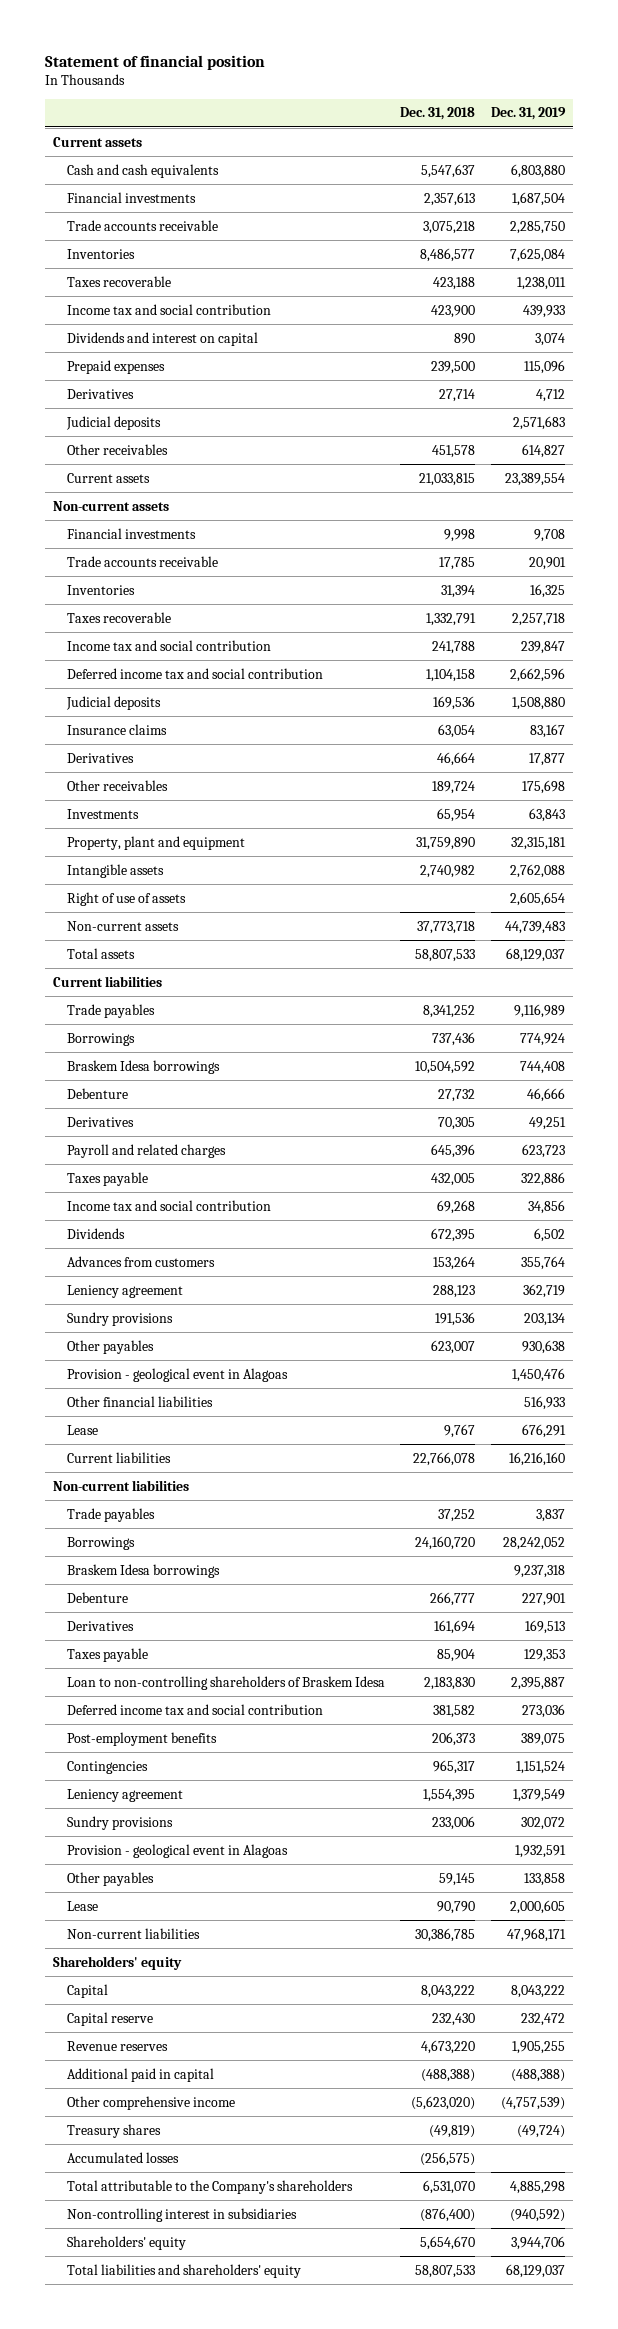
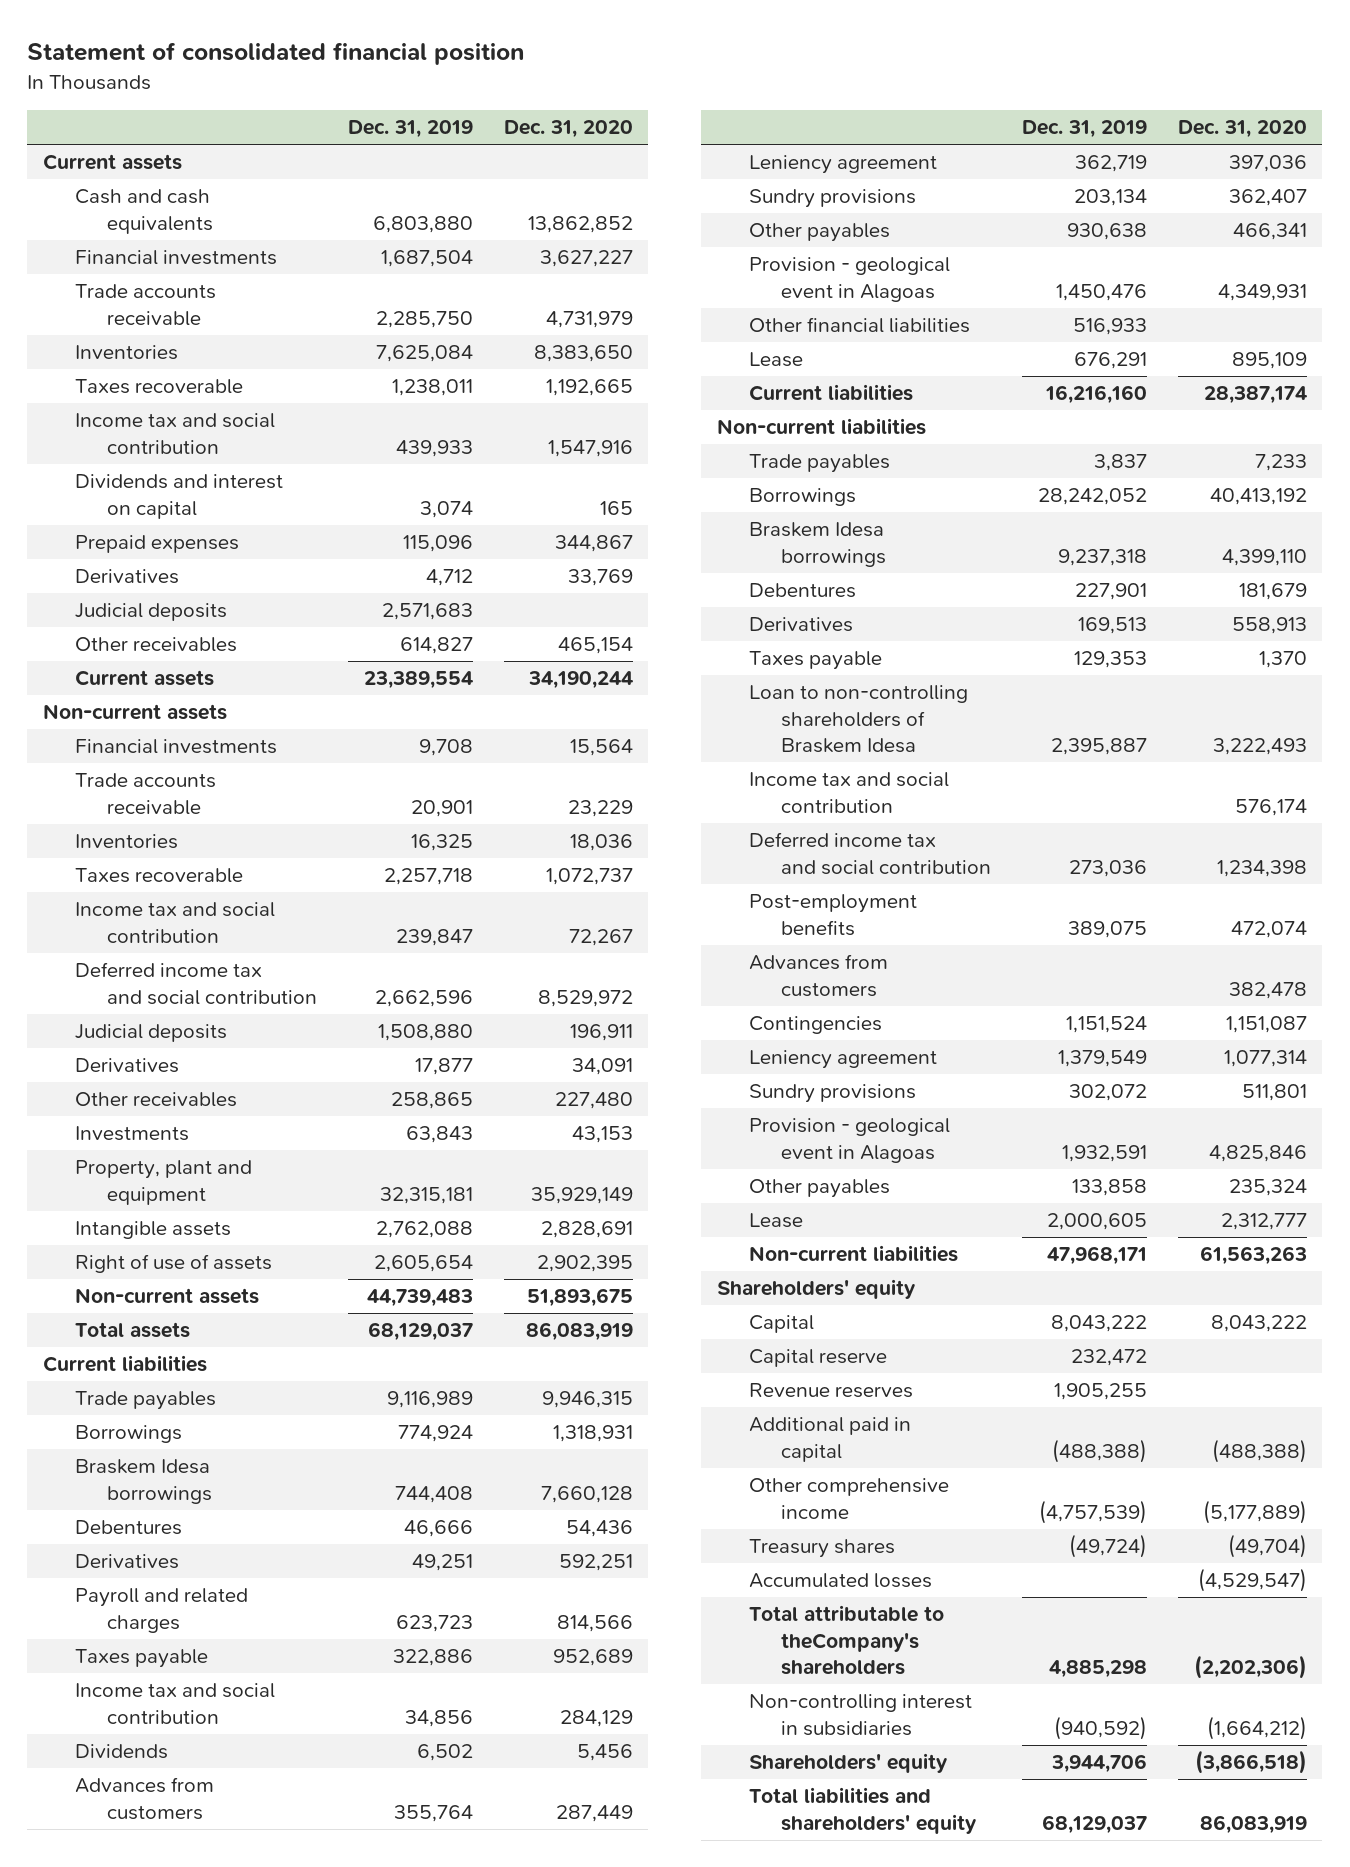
- Statement of financial position
+ Statement of consolidated financial position
- | Dec. 31, 2018 | Dec. 31, 2019
+ | Dec. 31, 2019 | Dec. 31, 2020
- Insurance claims | 63,054 | 83,167
- Other receivables | 189,724 | 175,698
+ Other receivables | 258,865 | 227,480
- Debenture | 27,732 | 46,666
+ Debentures | 46,666 | 54,436
- Debenture | 266,777 | 227,901
+ Debentures | 227,901 | 181,679
+ Income tax and social contribution | | 576,174
+ Advances from customers | | 382,478
- Total attributable to the Company's shareholders | 6,531,070 | 4,885,298
+ Total attributable to theCompany's shareholders | 4,885,298 | (2,202,306)

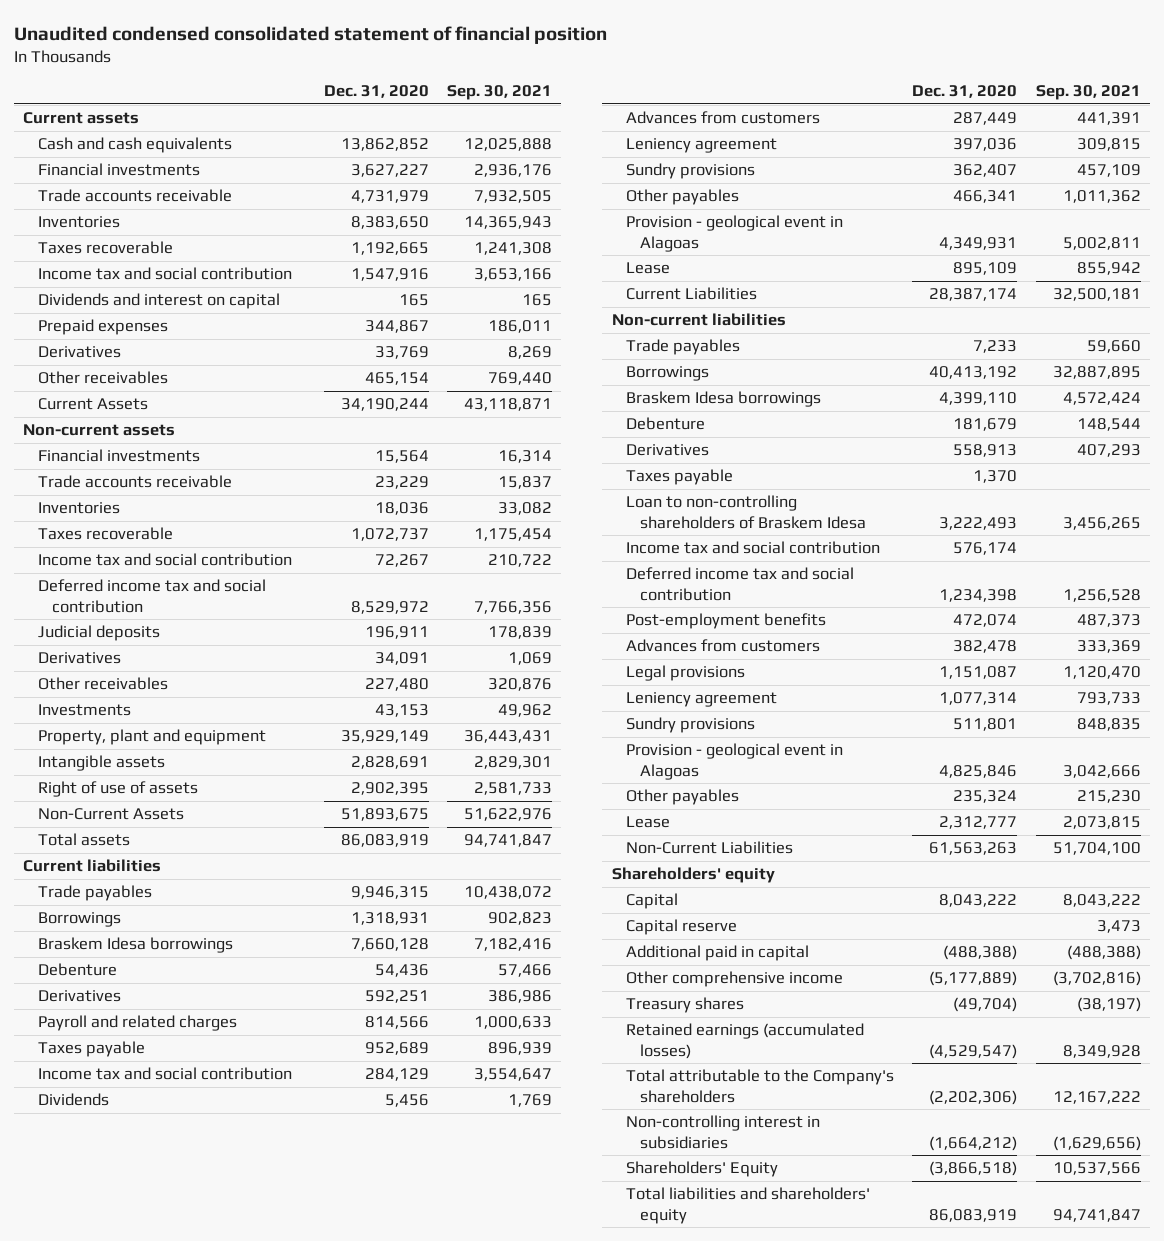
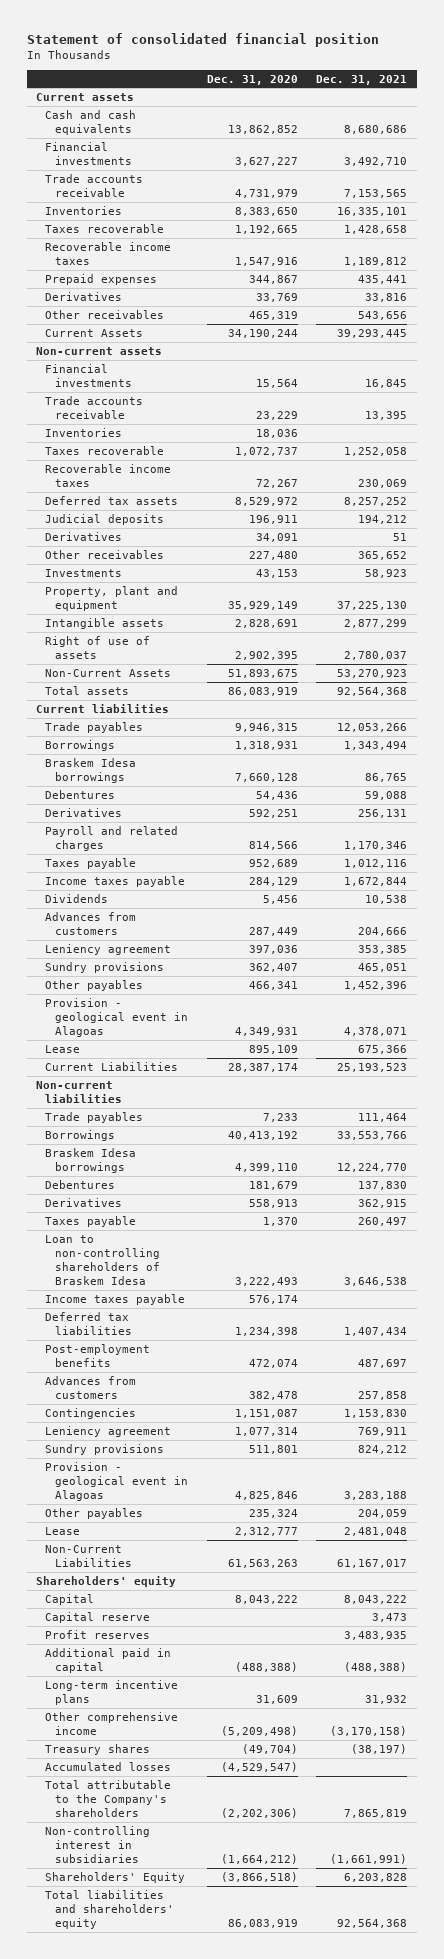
- Unaudited condensed consolidated statement of financial position
+ Statement of consolidated financial position
- | Dec. 31, 2020 | Sep. 30, 2021
+ | Dec. 31, 2020 | Dec. 31, 2021
- Income tax and social contribution | 1,547,916 | 3,653,166
- Dividends and interest on capital | 165 | 165
+ Recoverable income taxes | 1,547,916 | 1,189,812
- Other receivables | 465,154 | 769,440
+ Other receivables | 465,319 | 543,656
- Income tax and social contribution | 72,267 | 210,722
- Deferred income tax and social contribution | 8,529,972 | 7,766,356
+ Recoverable income taxes | 72,267 | 230,069
+ Deferred tax assets | 8,529,972 | 8,257,252
- Debenture | 54,436 | 57,466
+ Debentures | 54,436 | 59,088
- Income tax and social contribution | 284,129 | 3,554,647
+ Income taxes payable | 284,129 | 1,672,844
- Debenture | 181,679 | 148,544
+ Debentures | 181,679 | 137,830
- Income tax and social contribution | 576,174 |
- Deferred income tax and social contribution | 1,234,398 | 1,256,528
+ Income taxes payable | 576,174 |
+ Deferred tax liabilities | 1,234,398 | 1,407,434
- Legal provisions | 1,151,087 | 1,120,470
+ Contingencies | 1,151,087 | 1,153,830
+ Profit reserves | | 3,483,935
- Other comprehensive income | (5,177,889) | (3,702,816)
+ Long-term incentive plans | 31,609 | 31,932
+ Other comprehensive income | (5,209,498) | (3,170,158)
- Retained earnings (accumulated losses) | (4,529,547) | 8,349,928
+ Accumulated losses | (4,529,547) |

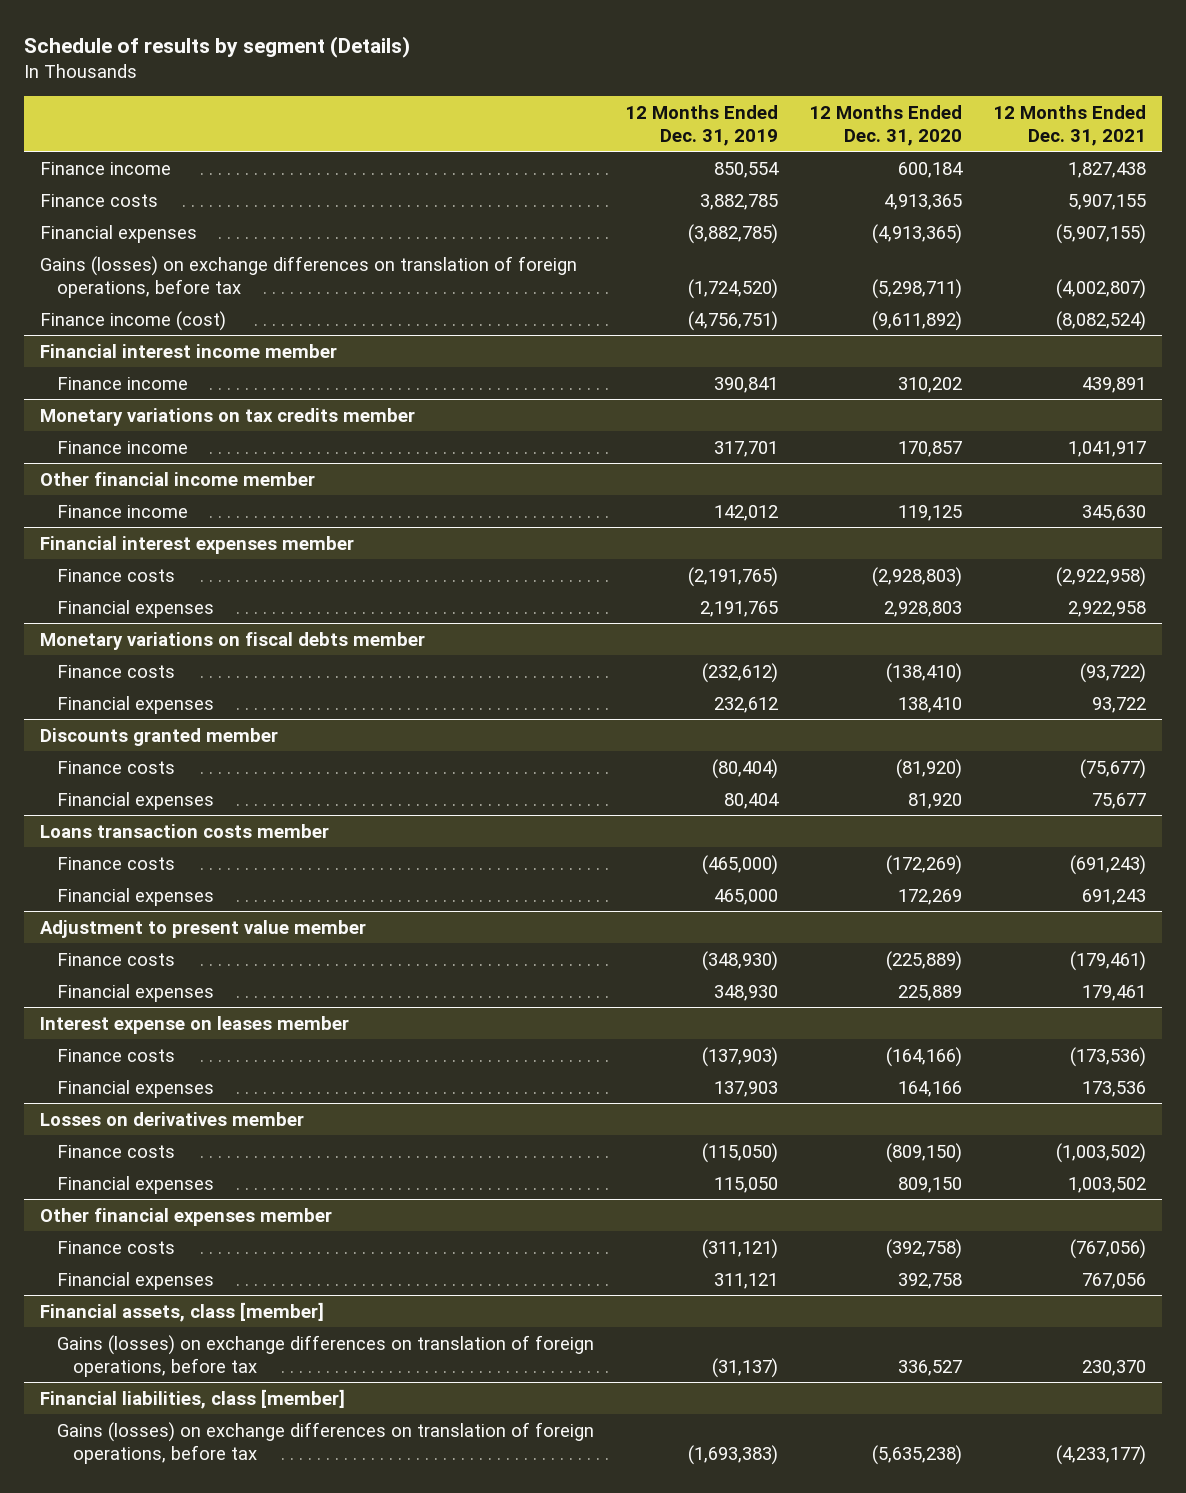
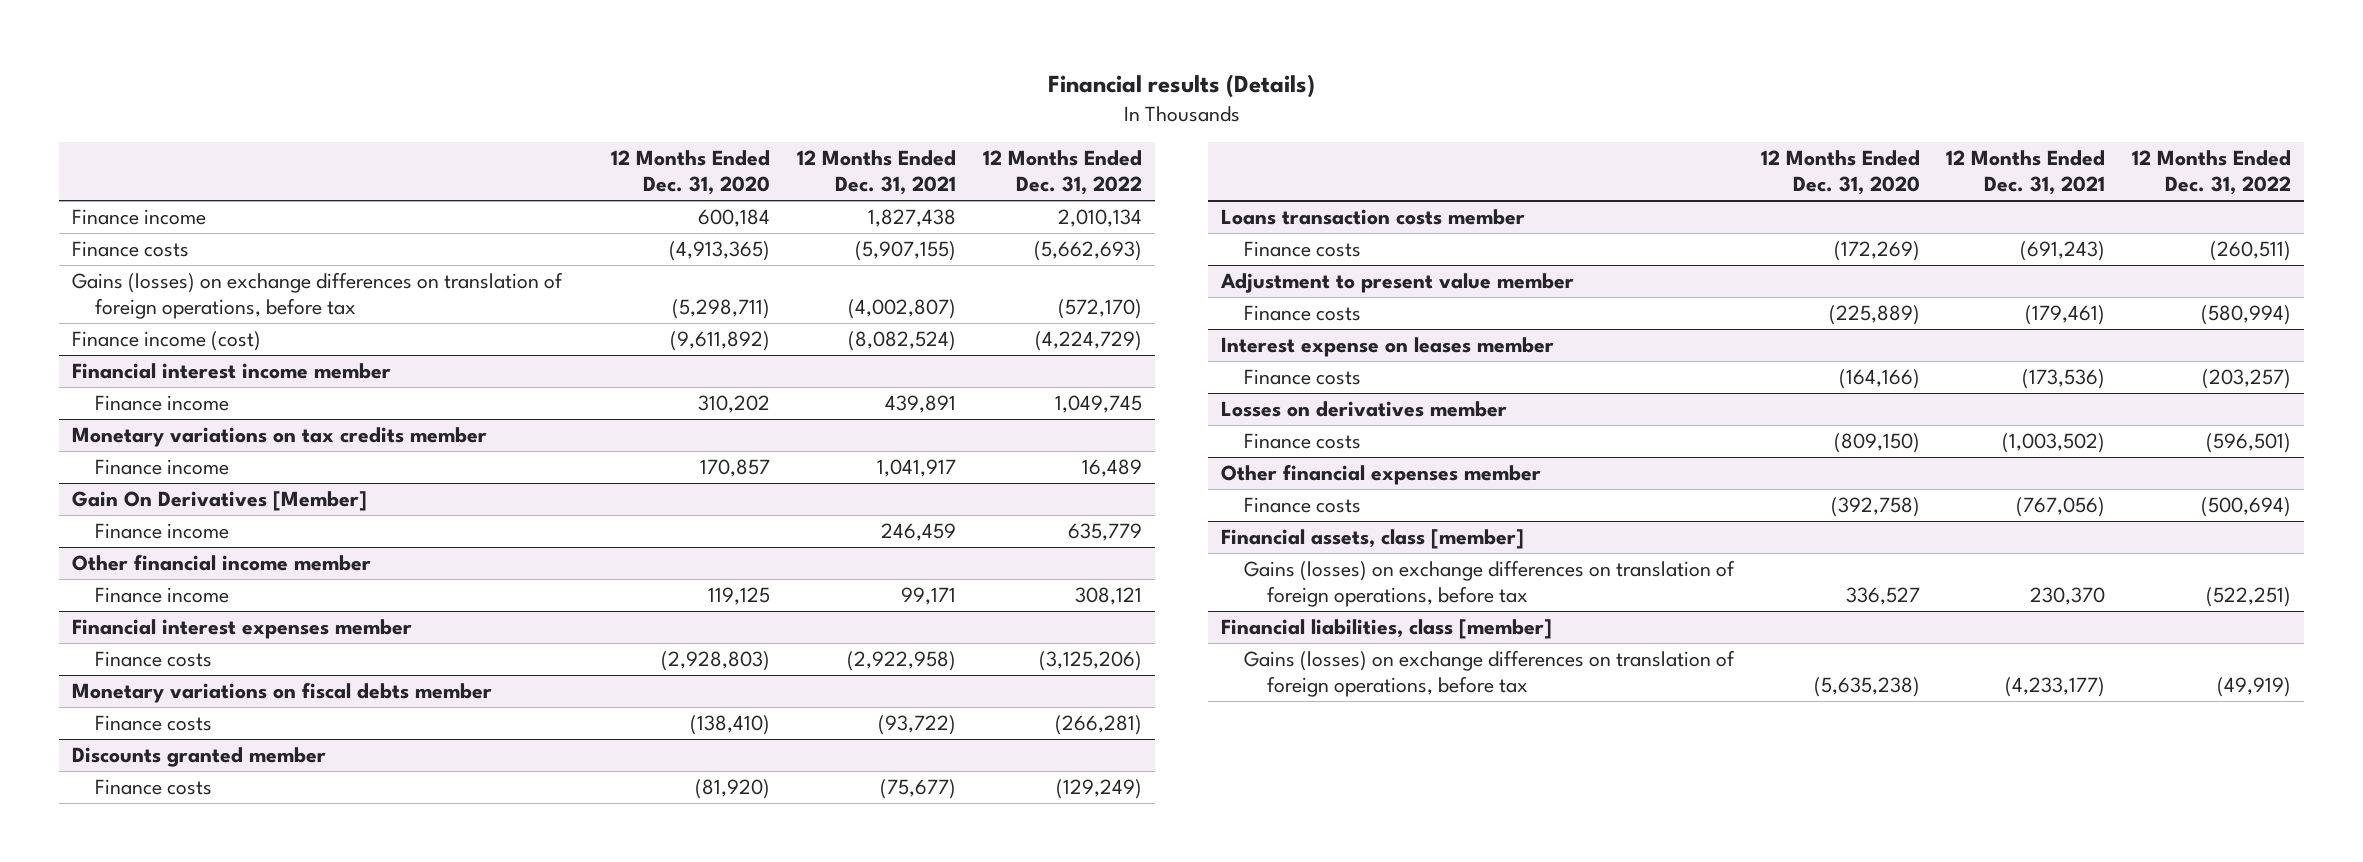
- Schedule of results by segment (Details)
+ Financial results (Details)
- | 12 Months Ended Dec. 31, 2019 | 12 Months Ended Dec. 31, 2020 | 12 Months Ended Dec. 31, 2021
+ | 12 Months Ended Dec. 31, 2020 | 12 Months Ended Dec. 31, 2021 | 12 Months Ended Dec. 31, 2022
- Finance costs | 3,882,785 | 4,913,365 | 5,907,155
- Financial expenses | (3,882,785) | (4,913,365) | (5,907,155)
+ Finance costs | (4,913,365) | (5,907,155) | (5,662,693)
+ Gain On Derivatives [Member]
+ Finance income | | 246,459 | 635,779
@ Other financial income member
- Finance income | 142,012 | 119,125 | 345,630
+ Finance income | 119,125 | 99,171 | 308,121
@ Financial interest expenses member
- Financial expenses | 2,191,765 | 2,928,803 | 2,922,958
@ Monetary variations on fiscal debts member
- Financial expenses | 232,612 | 138,410 | 93,722
@ Discounts granted member
- Financial expenses | 80,404 | 81,920 | 75,677
@ Loans transaction costs member
- Financial expenses | 465,000 | 172,269 | 691,243
@ Adjustment to present value member
- Financial expenses | 348,930 | 225,889 | 179,461
@ Interest expense on leases member
- Financial expenses | 137,903 | 164,166 | 173,536
@ Losses on derivatives member
- Financial expenses | 115,050 | 809,150 | 1,003,502
@ Other financial expenses member
- Financial expenses | 311,121 | 392,758 | 767,056

